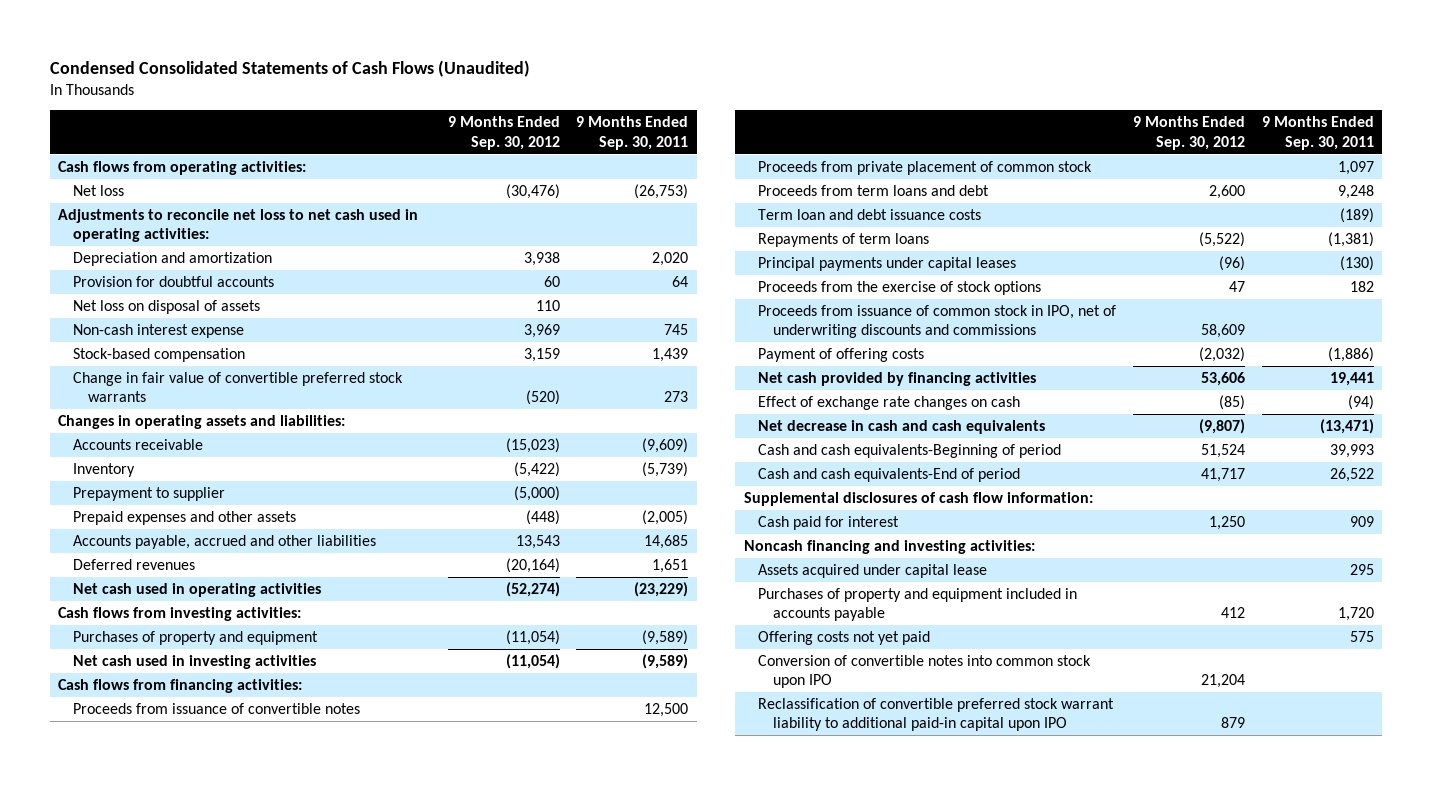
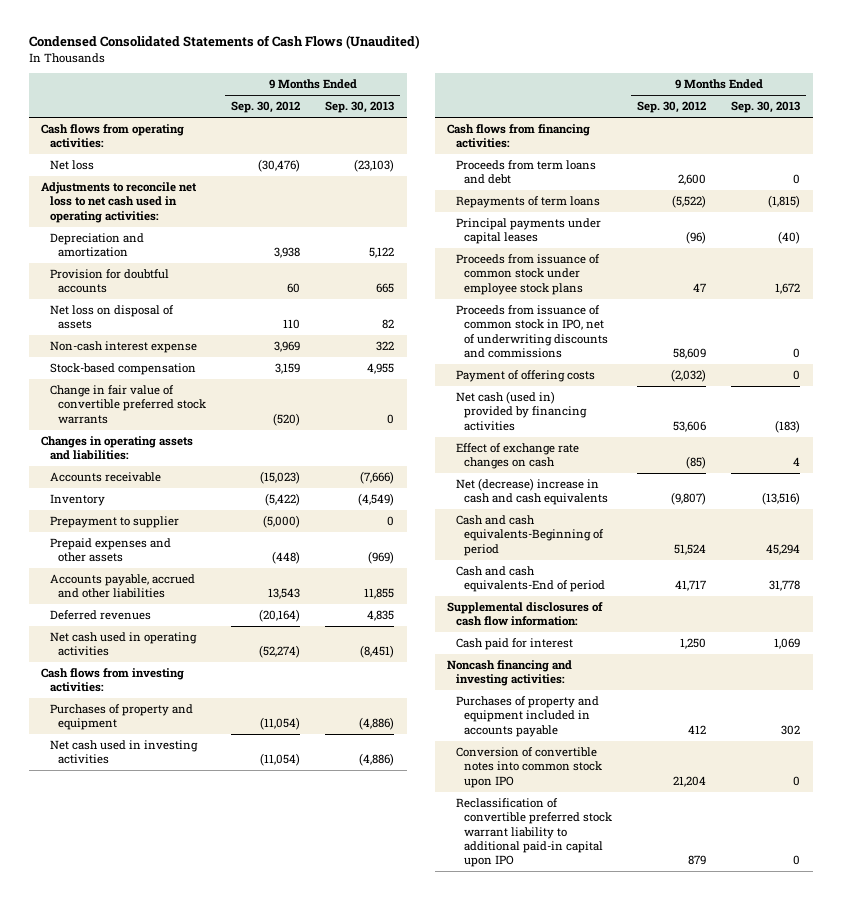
- | 9 Months Ended Sep. 30, 2012 | 9 Months Ended Sep. 30, 2011
+ | 9 Months Ended Sep. 30, 2012 | 9 Months Ended Sep. 30, 2013
- Proceeds from issuance of convertible notes | | 12,500
- Proceeds from private placement of common stock | | 1,097
- Term loan and debt issuance costs | | (189)
- Proceeds from the exercise of stock options | 47 | 182
+ Proceeds from issuance of common stock under employee stock plans | 47 | 1,672
- Net cash provided by financing activities | 53,606 | 19,441
+ Net cash (used in) provided by financing activities | 53,606 | (183)
- Net decrease in cash and cash equivalents | (9,807) | (13,471)
+ Net (decrease) increase in cash and cash equivalents | (9,807) | (13,516)
- Assets acquired under capital lease | | 295
- Offering costs not yet paid | | 575

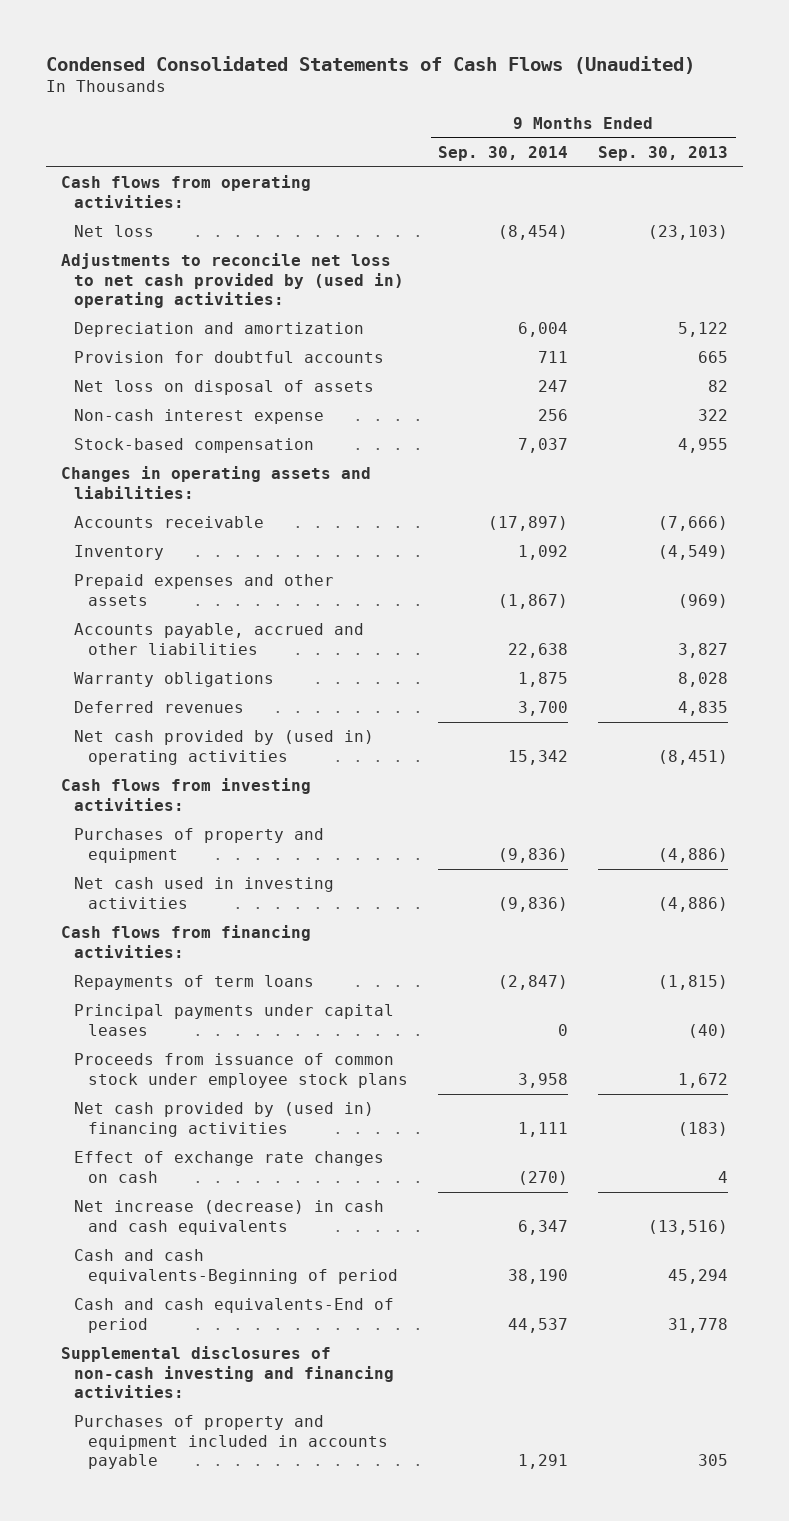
- | 9 Months Ended Sep. 30, 2012 | 9 Months Ended Sep. 30, 2013
+ | 9 Months Ended Sep. 30, 2014 | 9 Months Ended Sep. 30, 2013
- Adjustments to reconcile net loss to net cash used in operating activities:
+ Adjustments to reconcile net loss to net cash provided by (used in) operating activities:
- Change in fair value of convertible preferred stock warrants | (520) | 0
- Prepayment to supplier | (5,000) | 0
- Accounts payable, accrued and other liabilities | 13,543 | 11,855
+ Accounts payable, accrued and other liabilities | 22,638 | 3,827
+ Warranty obligations | 1,875 | 8,028
- Net cash used in operating activities | (52,274) | (8,451)
+ Net cash provided by (used in) operating activities | 15,342 | (8,451)
- Proceeds from term loans and debt | 2,600 | 0
- Proceeds from issuance of common stock in IPO, net of underwriting discounts and commissions | 58,609 | 0
- Payment of offering costs | (2,032) | 0
- Net cash (used in) provided by financing activities | 53,606 | (183)
+ Net cash provided by (used in) financing activities | 1,111 | (183)
- Net (decrease) increase in cash and cash equivalents | (9,807) | (13,516)
+ Net increase (decrease) in cash and cash equivalents | 6,347 | (13,516)
- Supplemental disclosures of cash flow information:
- Cash paid for interest | 1,250 | 1,069
- Noncash financing and investing activities:
- Purchases of property and equipment included in accounts payable | 412 | 302
- Conversion of convertible notes into common stock upon IPO | 21,204 | 0
- Reclassification of convertible preferred stock warrant liability to additional paid-in capital upon IPO | 879 | 0
+ Supplemental disclosures of non-cash investing and financing activities:
+ Purchases of property and equipment included in accounts payable | 1,291 | 305

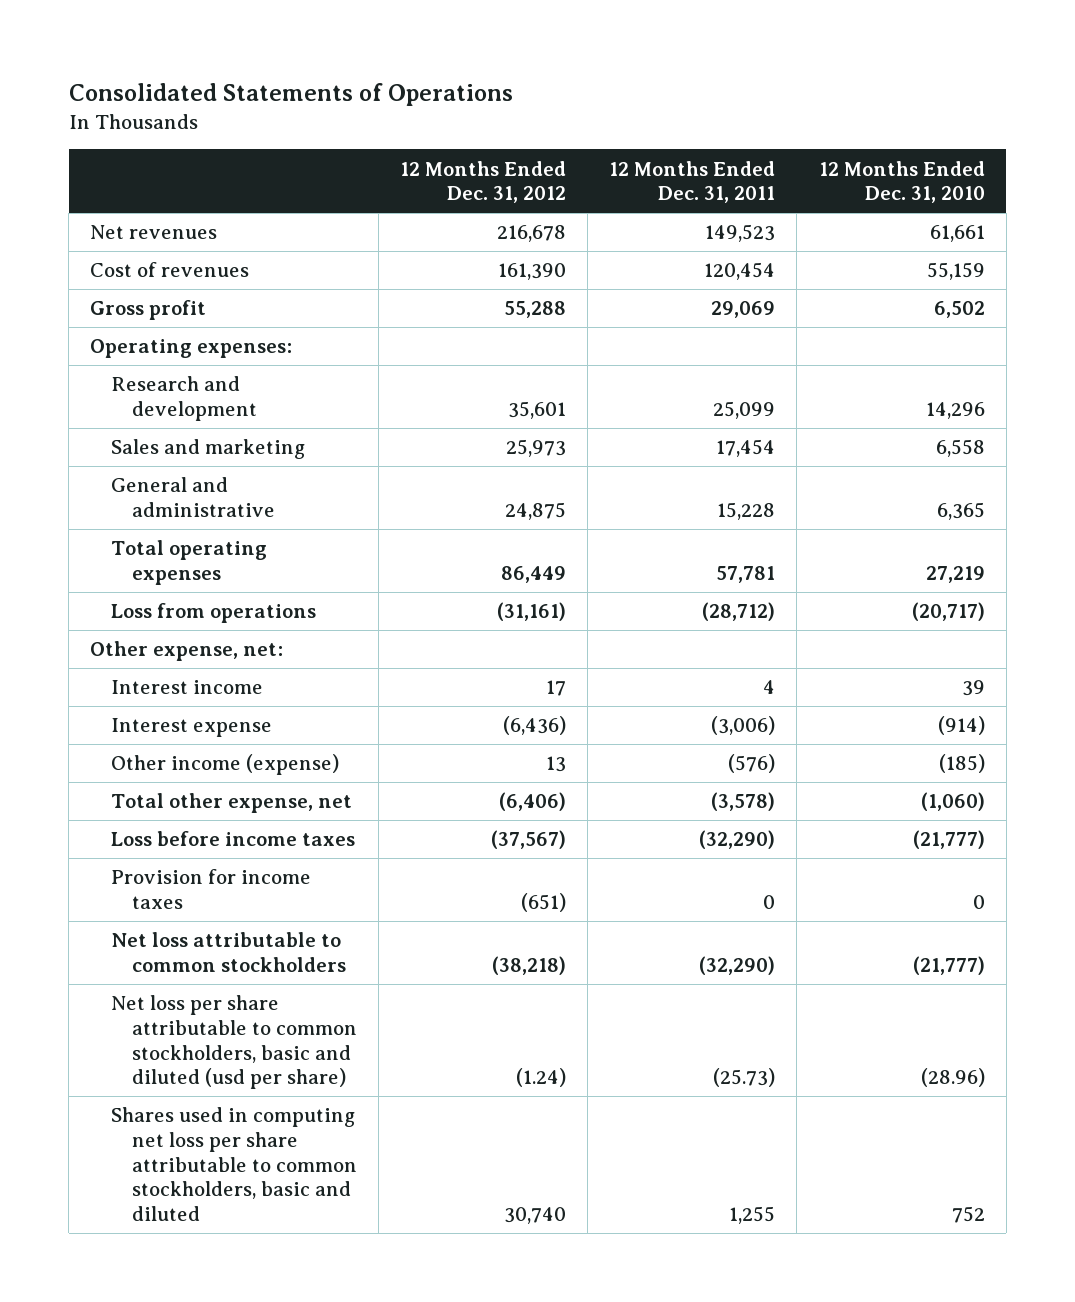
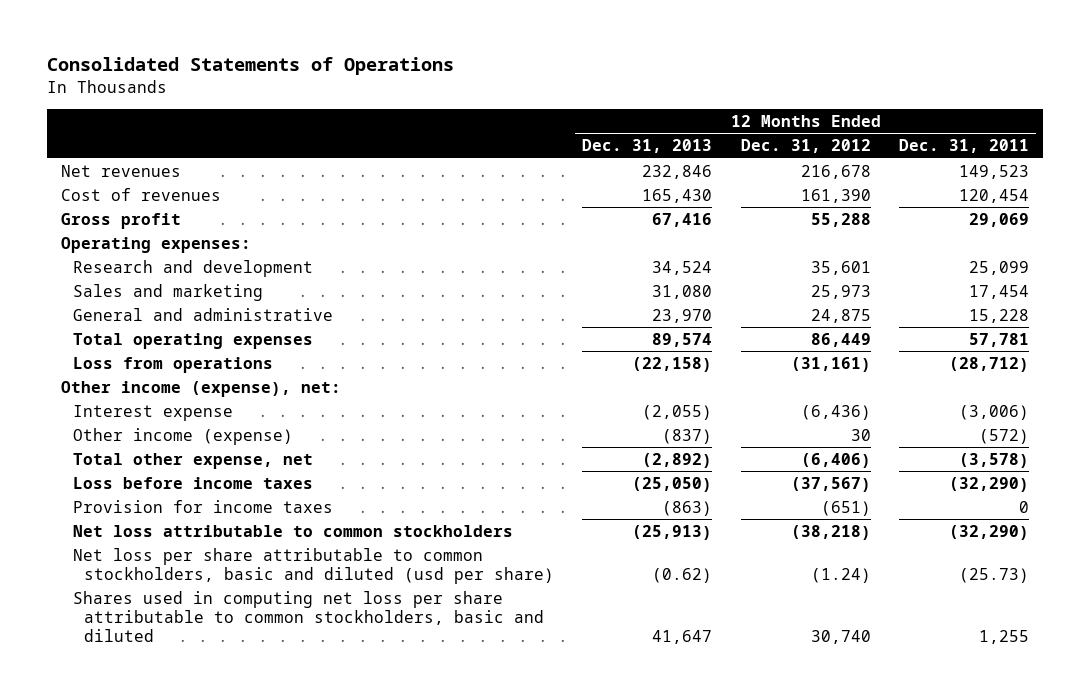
- | 12 Months Ended Dec. 31, 2012 | 12 Months Ended Dec. 31, 2011 | 12 Months Ended Dec. 31, 2010
+ | 12 Months Ended Dec. 31, 2013 | 12 Months Ended Dec. 31, 2012 | 12 Months Ended Dec. 31, 2011
- Other expense, net:
- Interest income | 17 | 4 | 39
+ Other income (expense), net:
- Other income (expense) | 13 | (576) | (185)
+ Other income (expense) | (837) | 30 | (572)

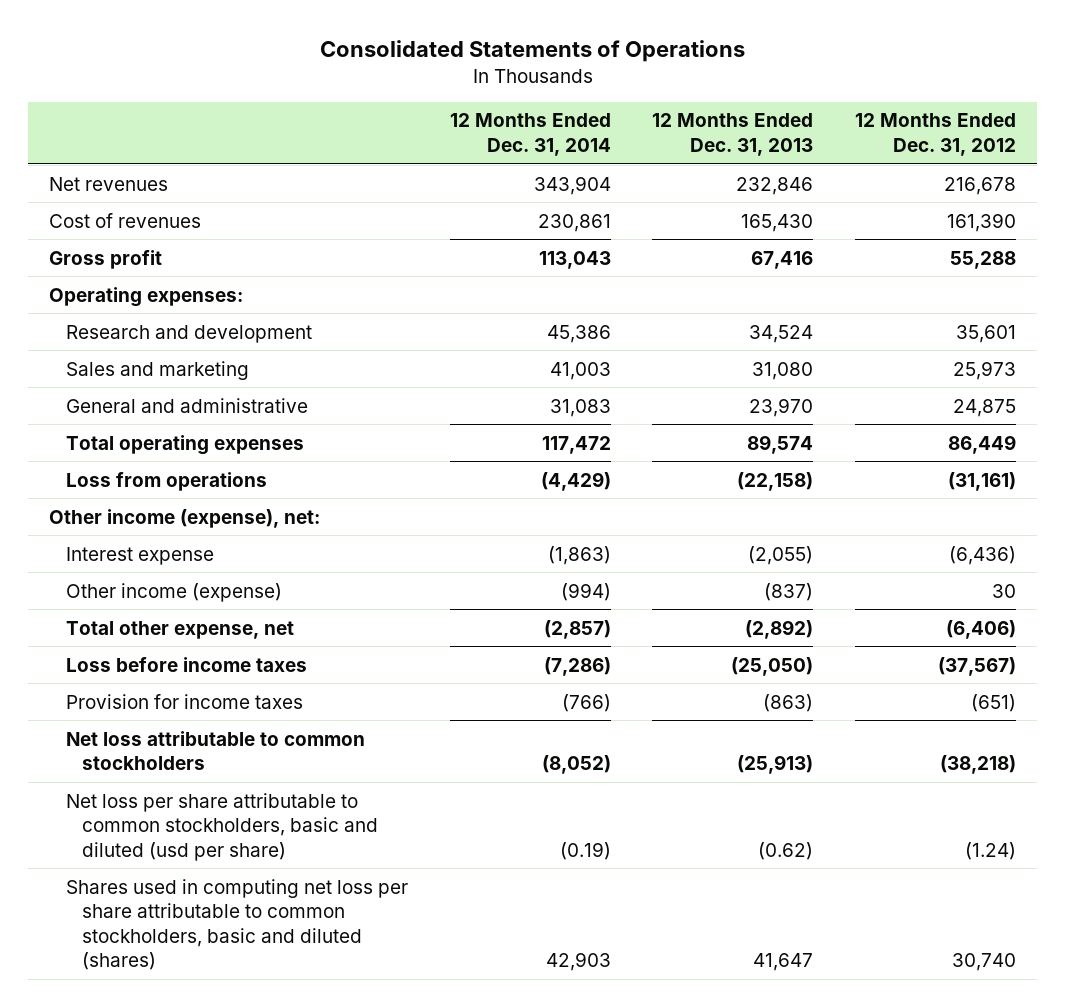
- | 12 Months Ended Dec. 31, 2013 | 12 Months Ended Dec. 31, 2012 | 12 Months Ended Dec. 31, 2011
+ | 12 Months Ended Dec. 31, 2014 | 12 Months Ended Dec. 31, 2013 | 12 Months Ended Dec. 31, 2012
- Shares used in computing net loss per share attributable to common stockholders, basic and diluted | 41,647 | 30,740 | 1,255
+ Shares used in computing net loss per share attributable to common stockholders, basic and diluted (shares) | 42,903 | 41,647 | 30,740

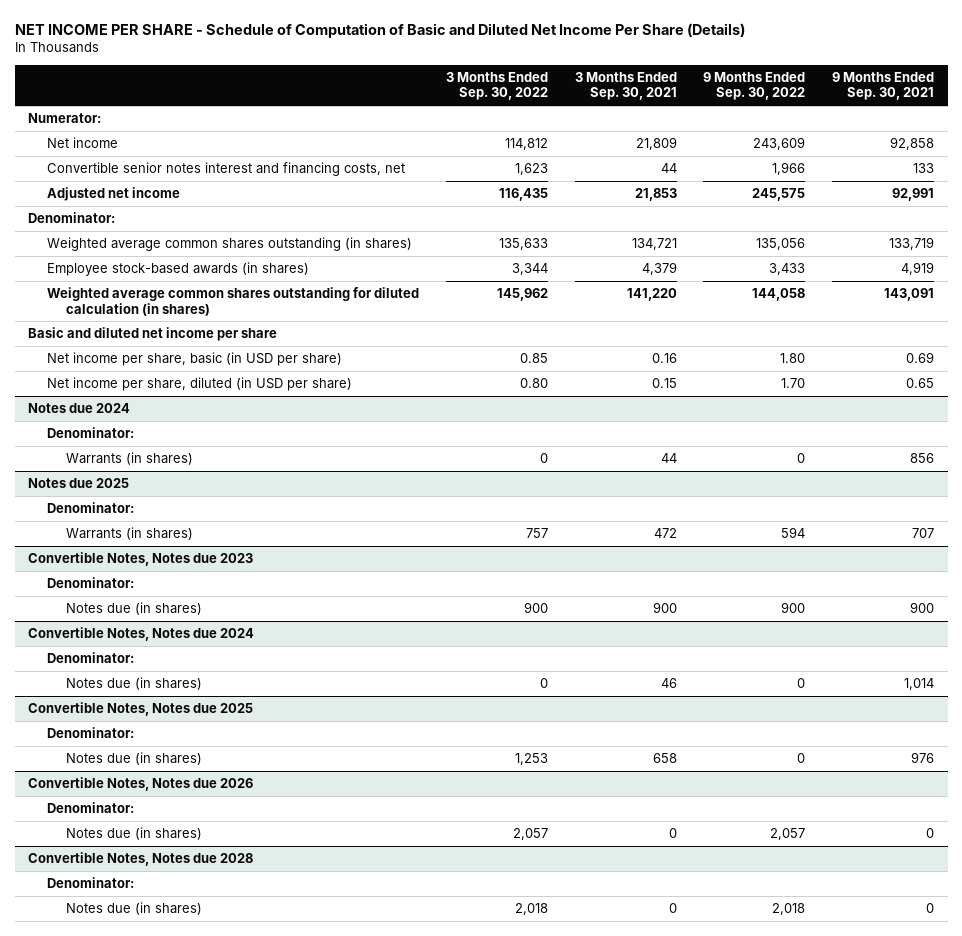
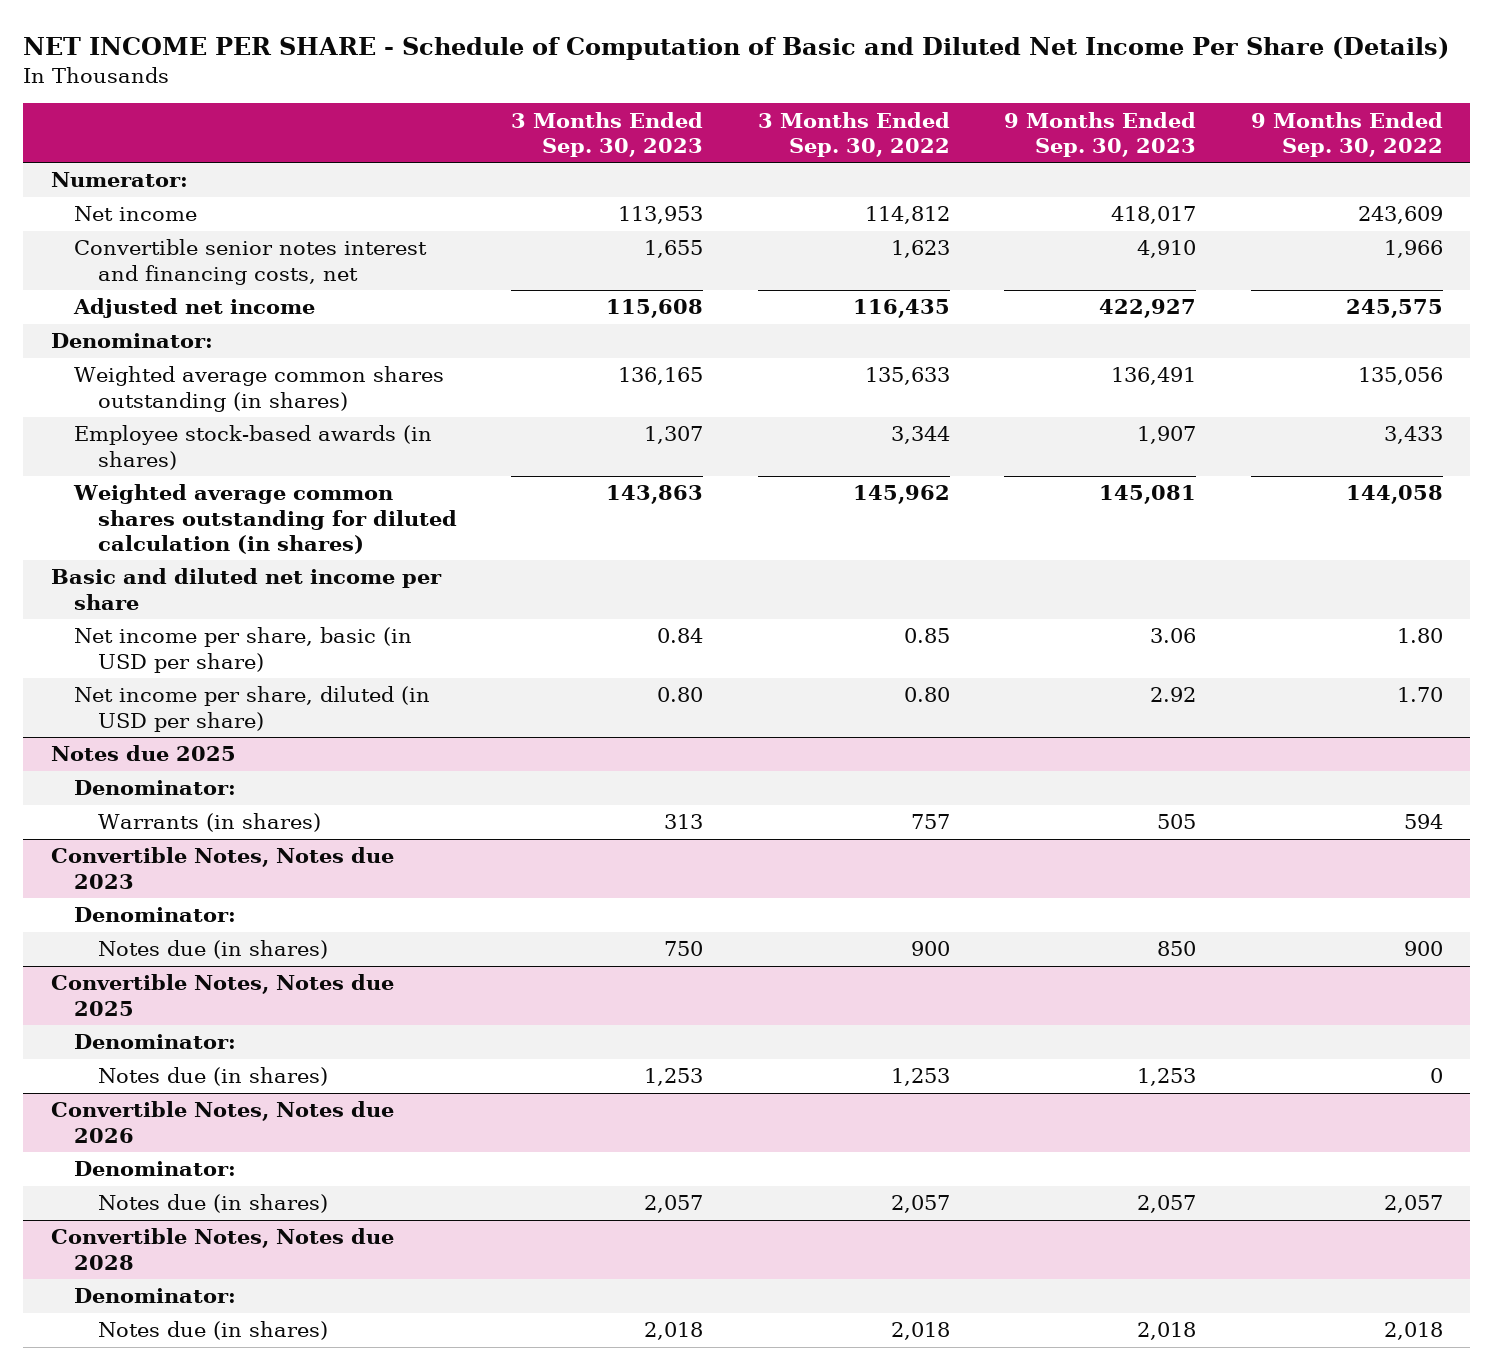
- | 3 Months Ended Sep. 30, 2022 | 3 Months Ended Sep. 30, 2021 | 9 Months Ended Sep. 30, 2022 | 9 Months Ended Sep. 30, 2021
+ | 3 Months Ended Sep. 30, 2023 | 3 Months Ended Sep. 30, 2022 | 9 Months Ended Sep. 30, 2023 | 9 Months Ended Sep. 30, 2022
- Notes due 2024
- Denominator:
- Warrants (in shares) | 0 | 44 | 0 | 856
- Convertible Notes, Notes due 2024
- Denominator:
- Notes due (in shares) | 0 | 46 | 0 | 1,014

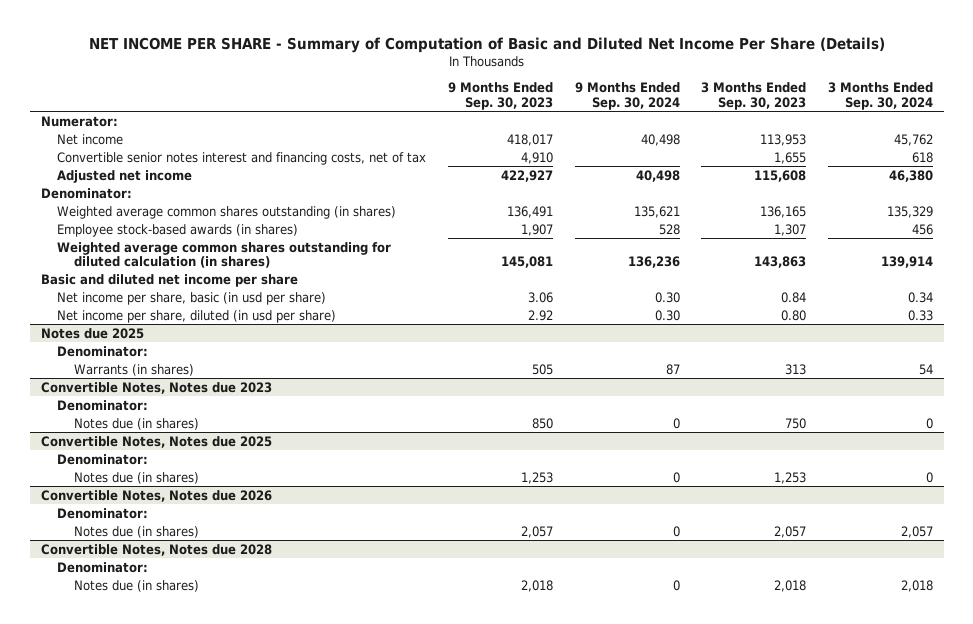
- NET INCOME PER SHARE - Schedule of Computation of Basic and Diluted Net Income Per Share (Details)
+ NET INCOME PER SHARE - Summary of Computation of Basic and Diluted Net Income Per Share (Details)
- | 3 Months Ended Sep. 30, 2023 | 3 Months Ended Sep. 30, 2022 | 9 Months Ended Sep. 30, 2023 | 9 Months Ended Sep. 30, 2022
+ | 9 Months Ended Sep. 30, 2023 | 9 Months Ended Sep. 30, 2024 | 3 Months Ended Sep. 30, 2023 | 3 Months Ended Sep. 30, 2024
- Convertible senior notes interest and financing costs, net | 1,655 | 1,623 | 4,910 | 1,966
+ Convertible senior notes interest and financing costs, net of tax | 4,910 | | 1,655 | 618
- Net income per share, basic (in USD per share) | 0.84 | 0.85 | 3.06 | 1.80
- Net income per share, diluted (in USD per share) | 0.80 | 0.80 | 2.92 | 1.70
+ Net income per share, basic (in usd per share) | 3.06 | 0.30 | 0.84 | 0.34
+ Net income per share, diluted (in usd per share) | 2.92 | 0.30 | 0.80 | 0.33

